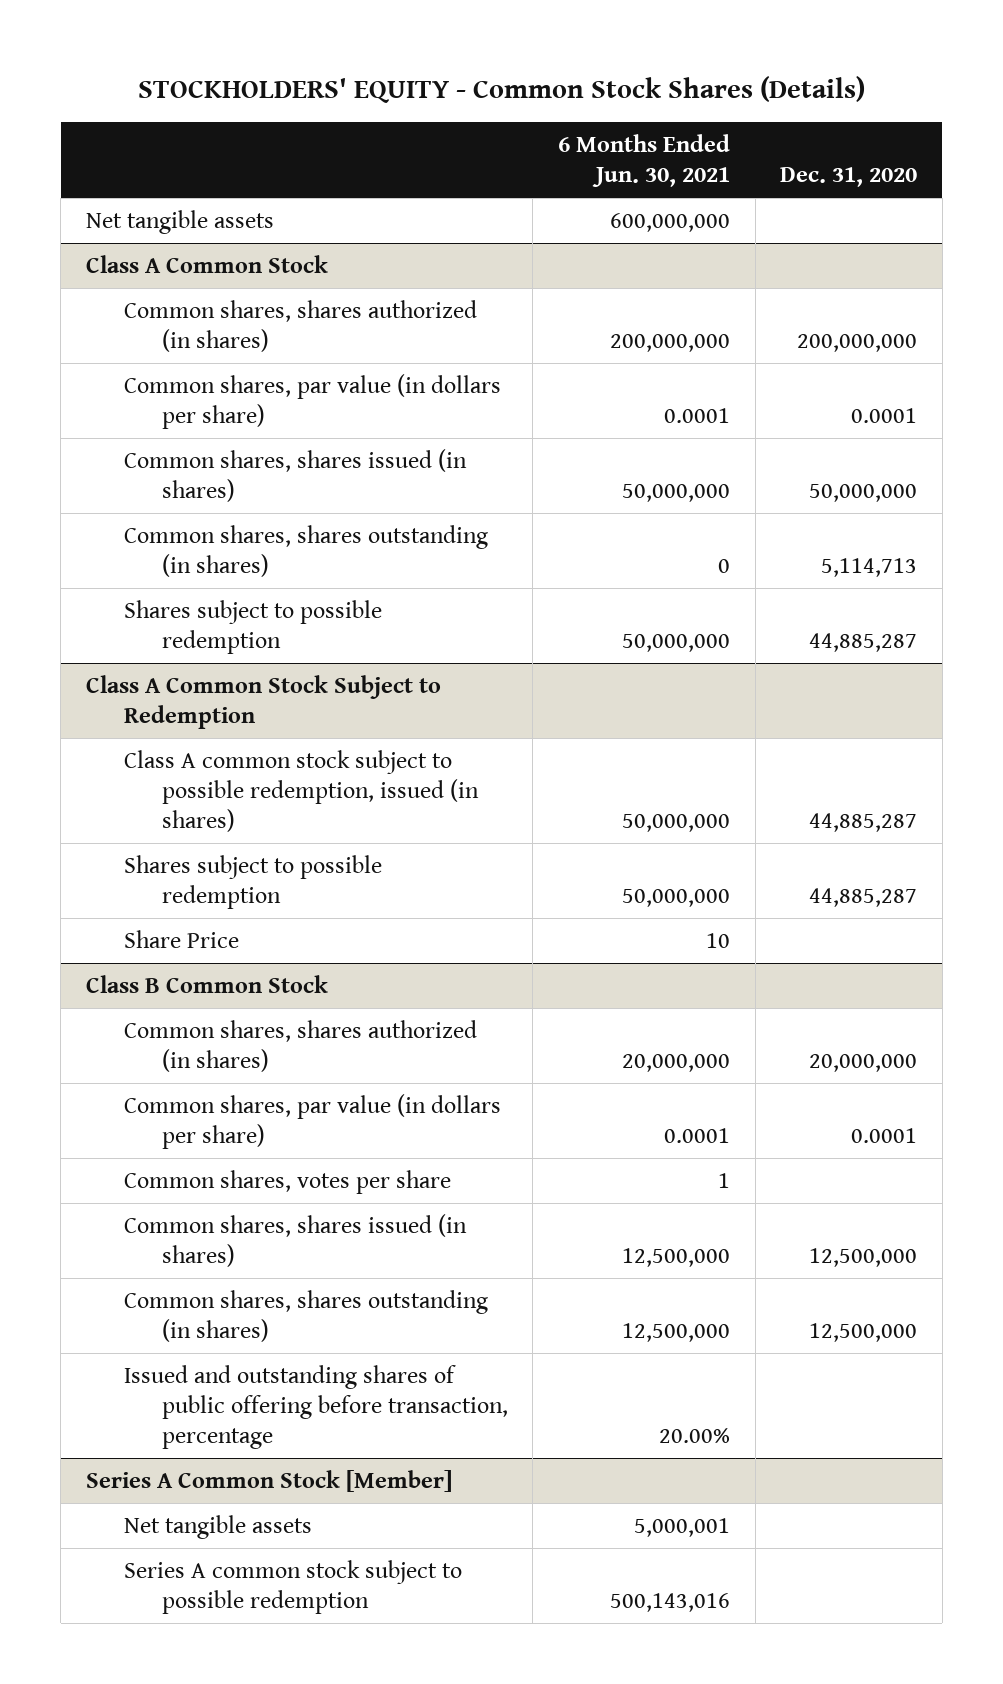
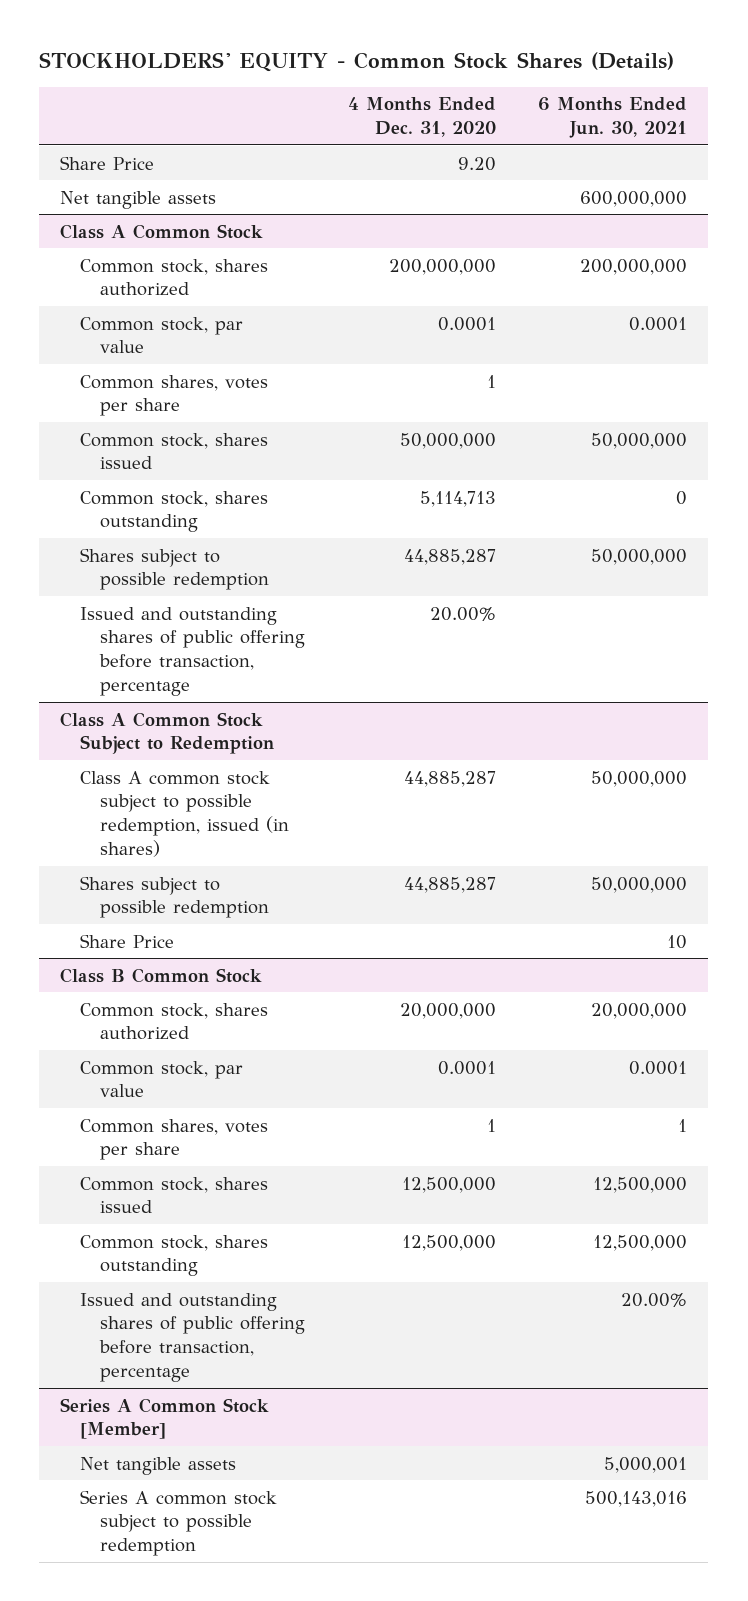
- | 6 Months Ended Jun. 30, 2021 | Dec. 31, 2020
+ | 4 Months Ended Dec. 31, 2020 | 6 Months Ended Jun. 30, 2021
+ Share Price | 9.20 |
@ Class A Common Stock
- Common shares, shares authorized (in shares) | 200,000,000 | 200,000,000
- Common shares, par value (in dollars per share) | 0.0001 | 0.0001
- Common shares, shares issued (in shares) | 50,000,000 | 50,000,000
- Common shares, shares outstanding (in shares) | 0 | 5,114,713
+ Common stock, shares authorized | 200,000,000 | 200,000,000
+ Common stock, par value | 0.0001 | 0.0001
+ Common shares, votes per share | 1 |
+ Common stock, shares issued | 50,000,000 | 50,000,000
+ Common stock, shares outstanding | 5,114,713 | 0
+ Issued and outstanding shares of public offering before transaction, percentage | 20.00% |
@ Class B Common Stock
- Common shares, shares authorized (in shares) | 20,000,000 | 20,000,000
- Common shares, par value (in dollars per share) | 0.0001 | 0.0001
+ Common stock, shares authorized | 20,000,000 | 20,000,000
+ Common stock, par value | 0.0001 | 0.0001
- Common shares, shares issued (in shares) | 12,500,000 | 12,500,000
- Common shares, shares outstanding (in shares) | 12,500,000 | 12,500,000
+ Common stock, shares issued | 12,500,000 | 12,500,000
+ Common stock, shares outstanding | 12,500,000 | 12,500,000

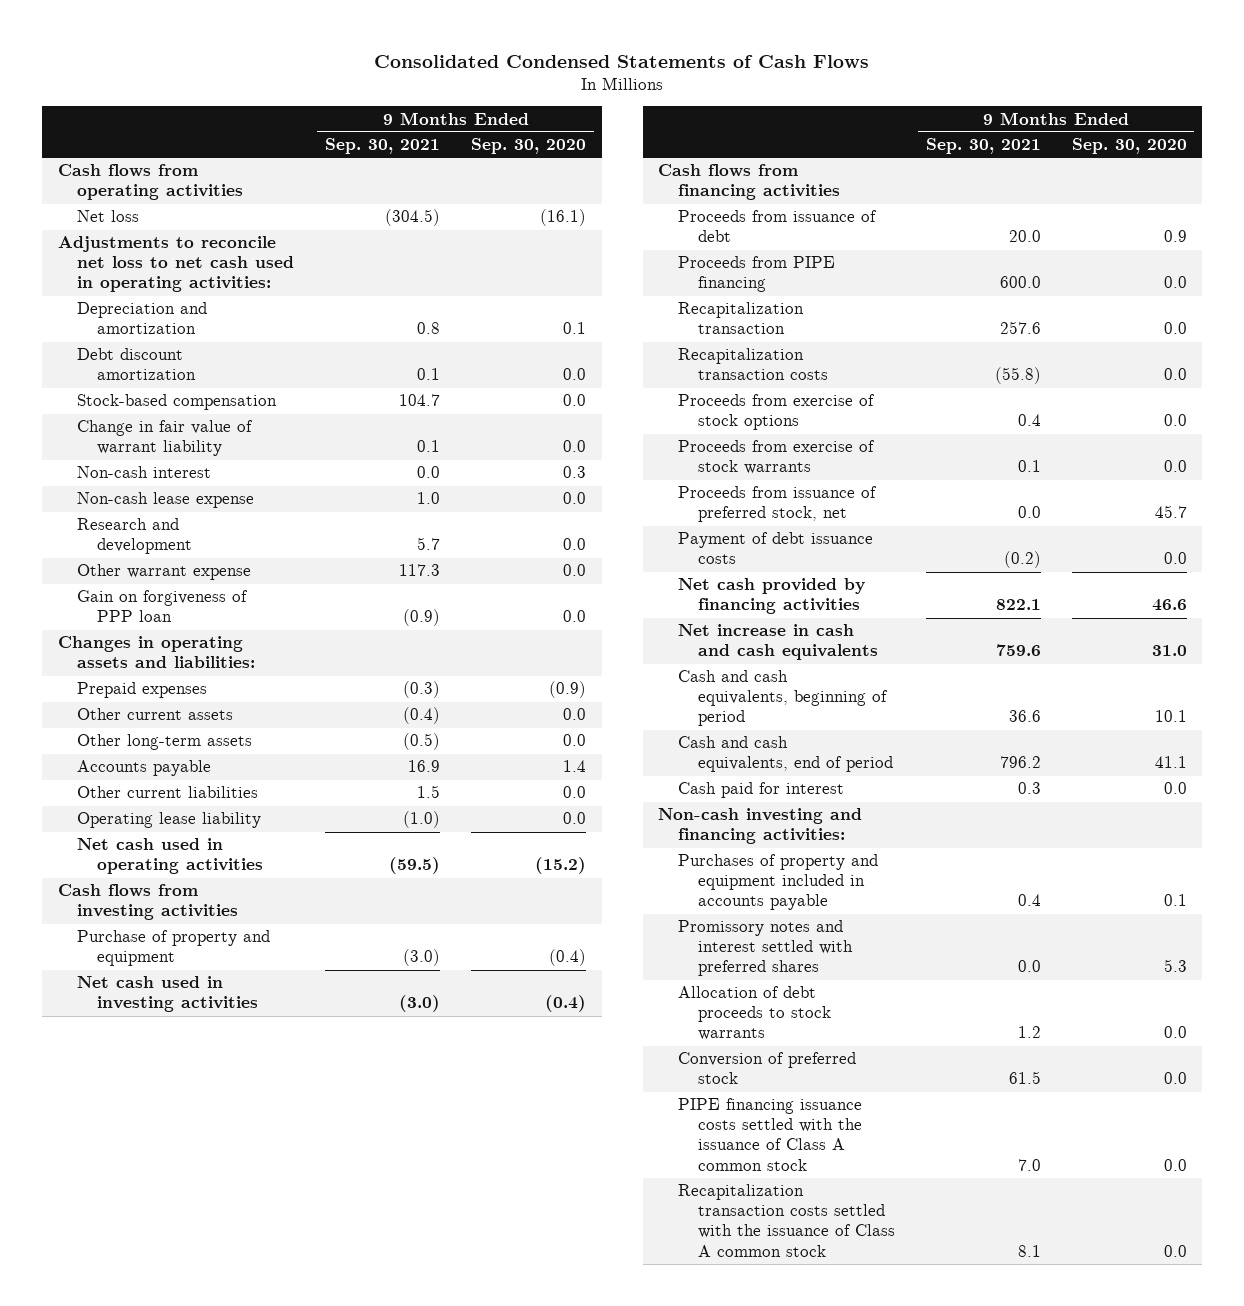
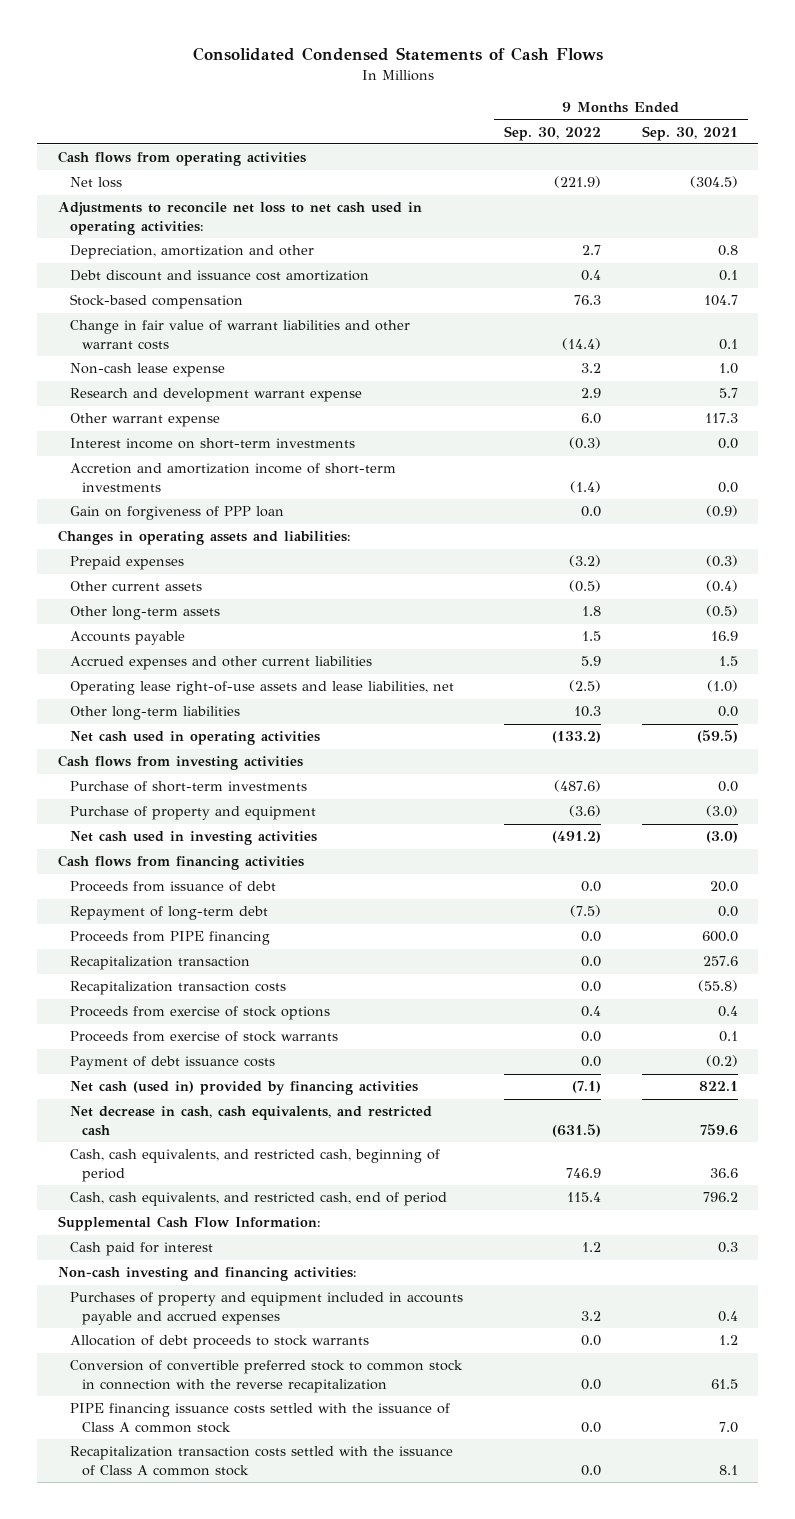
- | 9 Months Ended Sep. 30, 2021 | 9 Months Ended Sep. 30, 2020
+ | 9 Months Ended Sep. 30, 2022 | 9 Months Ended Sep. 30, 2021
- Depreciation and amortization | 0.8 | 0.1
- Debt discount amortization | 0.1 | 0.0
+ Depreciation, amortization and other | 2.7 | 0.8
+ Debt discount and issuance cost amortization | 0.4 | 0.1
- Change in fair value of warrant liability | 0.1 | 0.0
- Non-cash interest | 0.0 | 0.3
+ Change in fair value of warrant liabilities and other warrant costs | (14.4) | 0.1
- Research and development | 5.7 | 0.0
+ Research and development warrant expense | 2.9 | 5.7
+ Interest income on short-term investments | (0.3) | 0.0
+ Accretion and amortization income of short-term investments | (1.4) | 0.0
- Other current liabilities | 1.5 | 0.0
- Operating lease liability | (1.0) | 0.0
+ Accrued expenses and other current liabilities | 5.9 | 1.5
+ Operating lease right-of-use assets and lease liabilities, net | (2.5) | (1.0)
+ Other long-term liabilities | 10.3 | 0.0
+ Purchase of short-term investments | (487.6) | 0.0
+ Repayment of long-term debt | (7.5) | 0.0
- Proceeds from issuance of preferred stock, net | 0.0 | 45.7
- Net cash provided by financing activities | 822.1 | 46.6
- Net increase in cash and cash equivalents | 759.6 | 31.0
- Cash and cash equivalents, beginning of period | 36.6 | 10.1
- Cash and cash equivalents, end of period | 796.2 | 41.1
+ Net cash (used in) provided by financing activities | (7.1) | 822.1
+ Net decrease in cash, cash equivalents, and restricted cash | (631.5) | 759.6
+ Cash, cash equivalents, and restricted cash, beginning of period | 746.9 | 36.6
+ Cash, cash equivalents, and restricted cash, end of period | 115.4 | 796.2
+ Supplemental Cash Flow Information:
- Purchases of property and equipment included in accounts payable | 0.4 | 0.1
- Promissory notes and interest settled with preferred shares | 0.0 | 5.3
+ Purchases of property and equipment included in accounts payable and accrued expenses | 3.2 | 0.4
- Conversion of preferred stock | 61.5 | 0.0
+ Conversion of convertible preferred stock to common stock in connection with the reverse recapitalization | 0.0 | 61.5

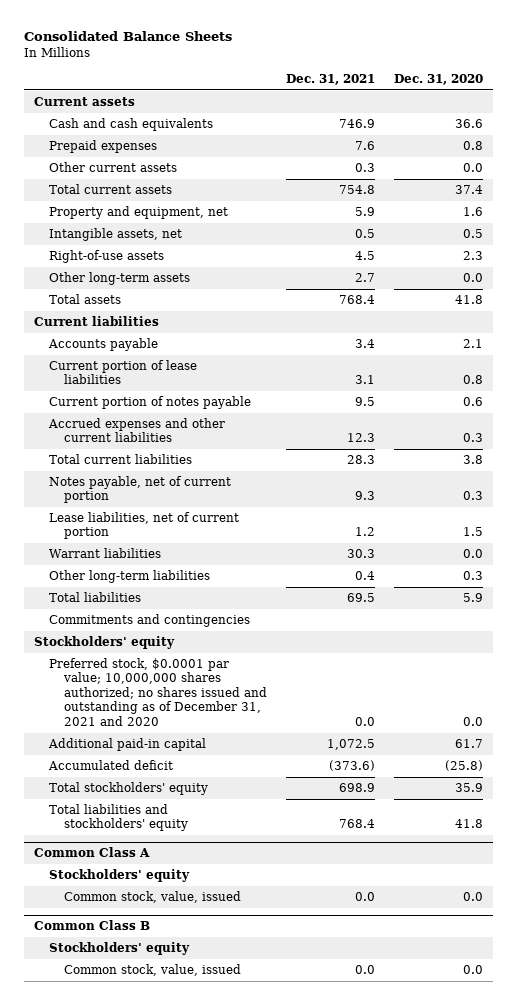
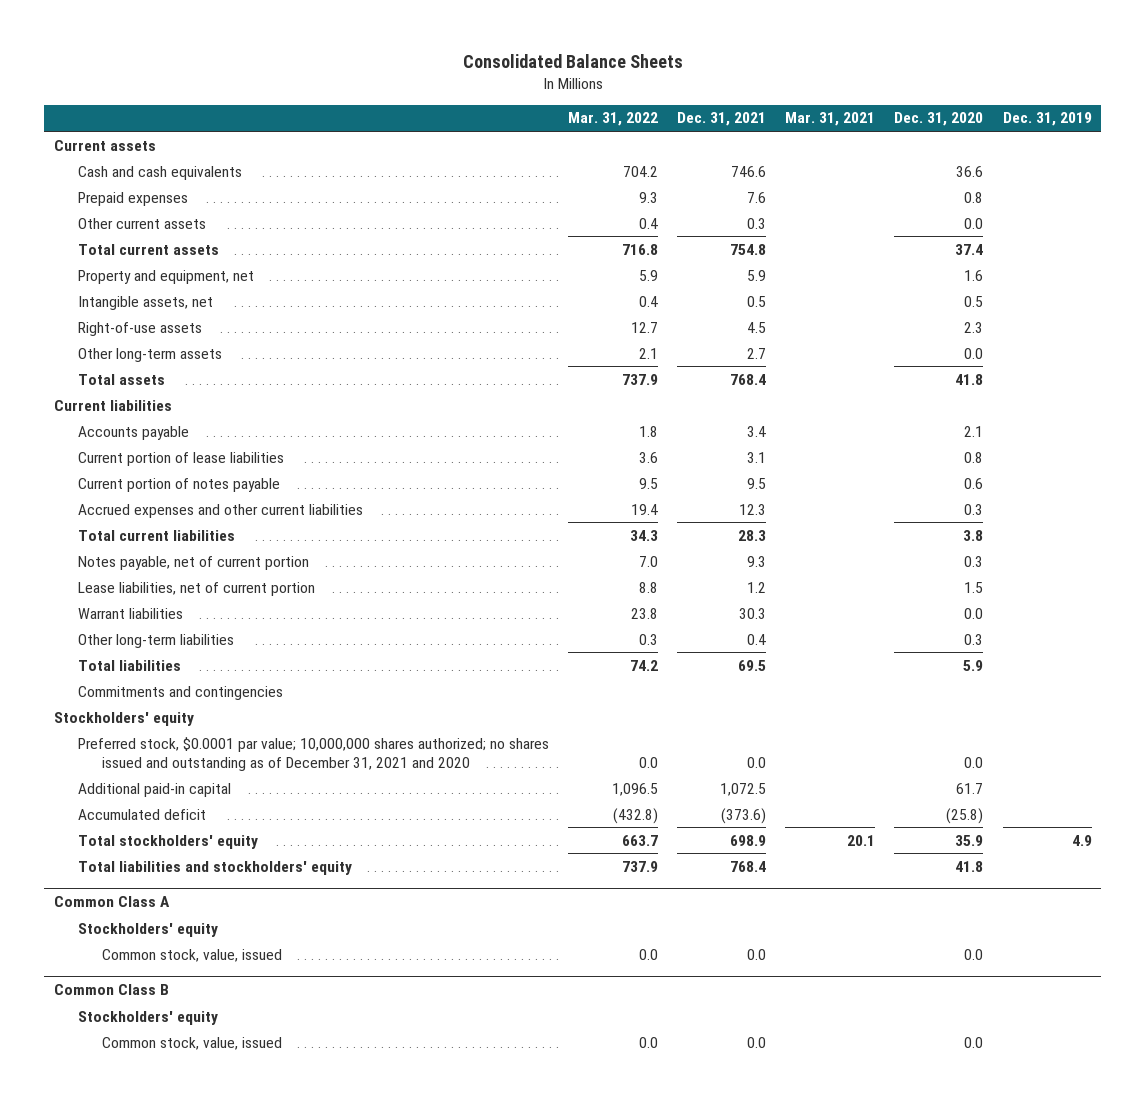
- | Dec. 31, 2021 | Dec. 31, 2020
+ | Mar. 31, 2022 | Dec. 31, 2021 | Mar. 31, 2021 | Dec. 31, 2020 | Dec. 31, 2019
- Cash and cash equivalents | 746.9 | 36.6
+ Cash and cash equivalents | 704.2 | 746.6 | | 36.6 |

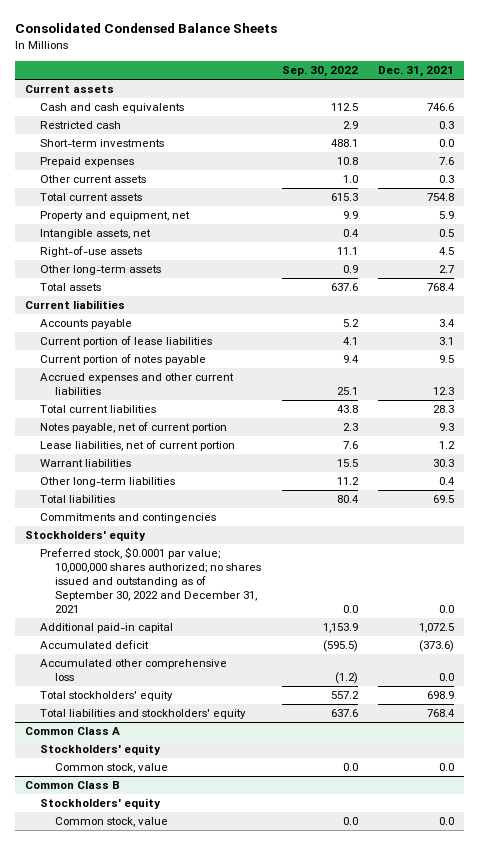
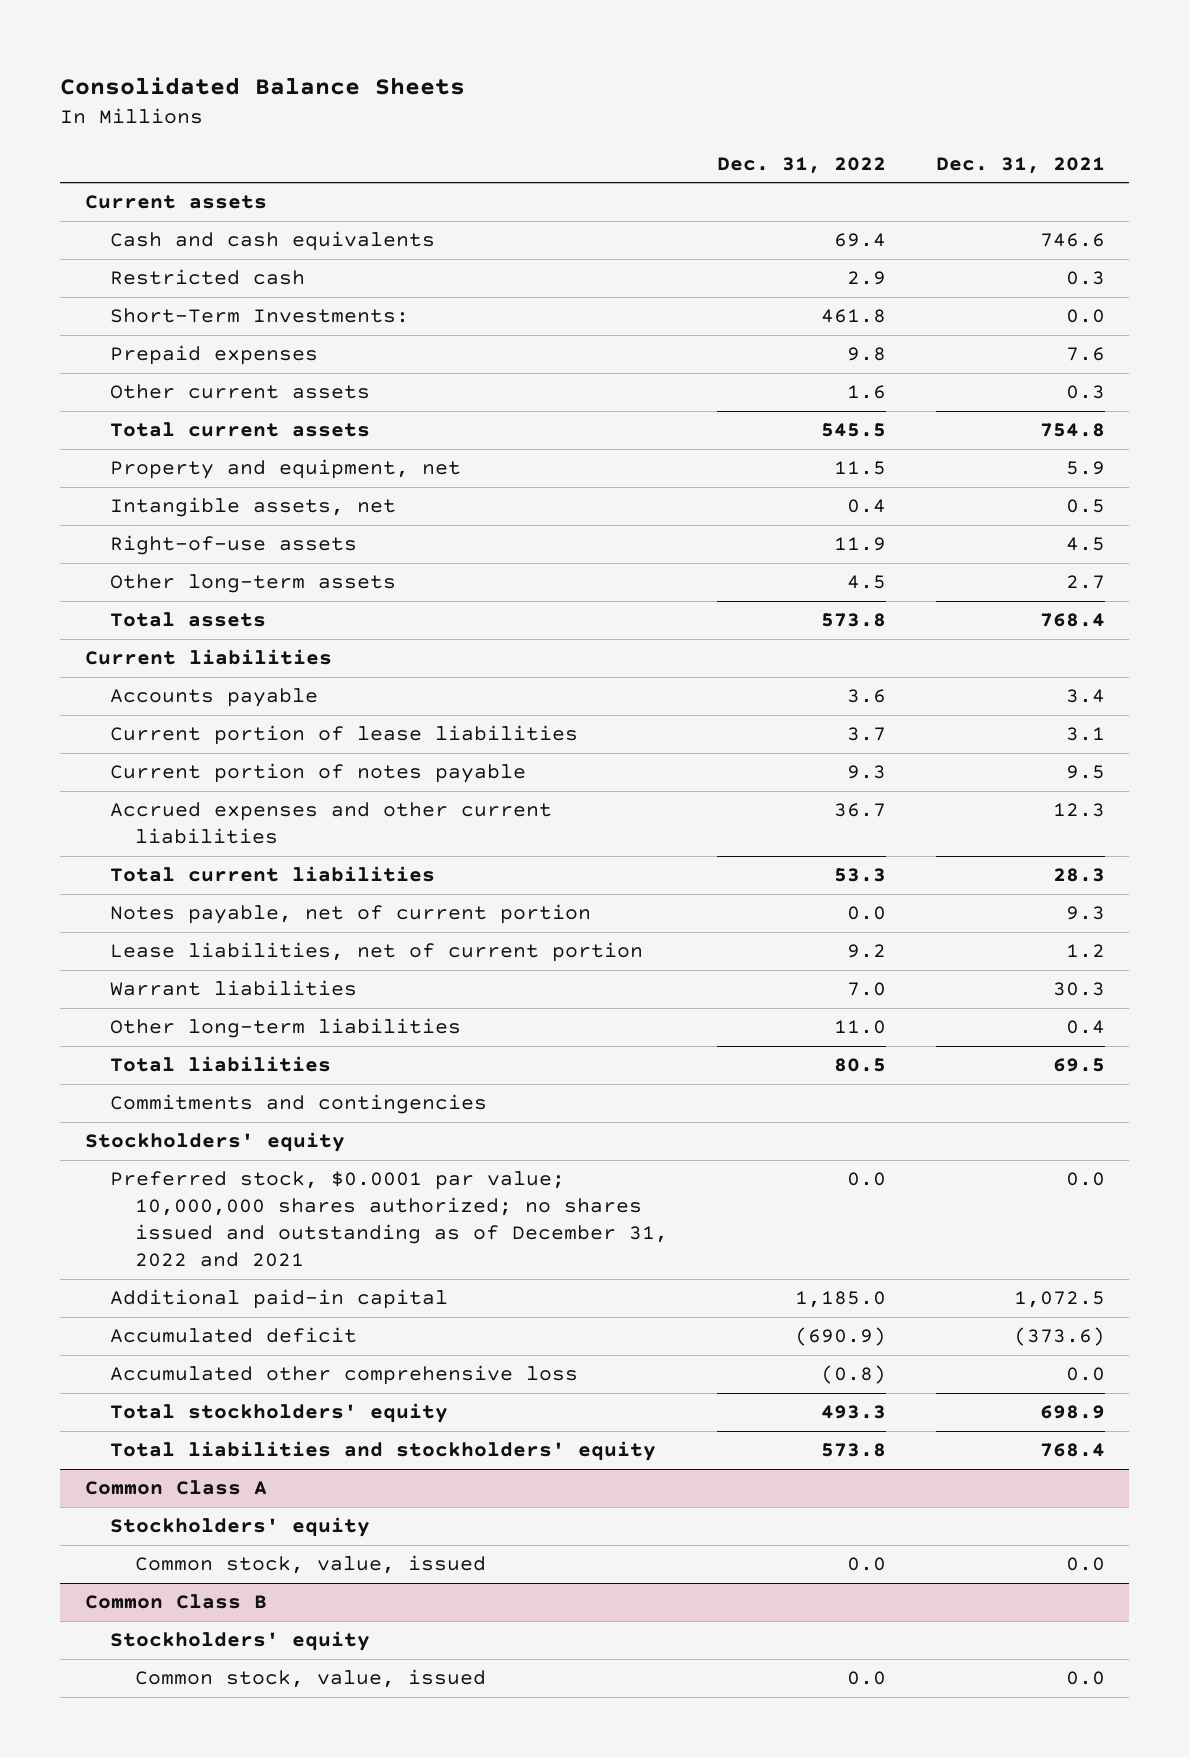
- Consolidated Condensed Balance Sheets
+ Consolidated Balance Sheets
- | Sep. 30, 2022 | Dec. 31, 2021
+ | Dec. 31, 2022 | Dec. 31, 2021
- Short-term investments | 488.1 | 0.0
+ Short-Term Investments: | 461.8 | 0.0
- Preferred stock, $0.0001 par value; 10,000,000 shares authorized; no shares issued and outstanding as of September 30, 2022 and December 31, 2021 | 0.0 | 0.0
+ Preferred stock, $0.0001 par value; 10,000,000 shares authorized; no shares issued and outstanding as of December 31, 2022 and 2021 | 0.0 | 0.0
@ Common Class A
- Common stock, value | 0.0 | 0.0
+ Common stock, value, issued | 0.0 | 0.0
@ Common Class B
- Common stock, value | 0.0 | 0.0
+ Common stock, value, issued | 0.0 | 0.0

